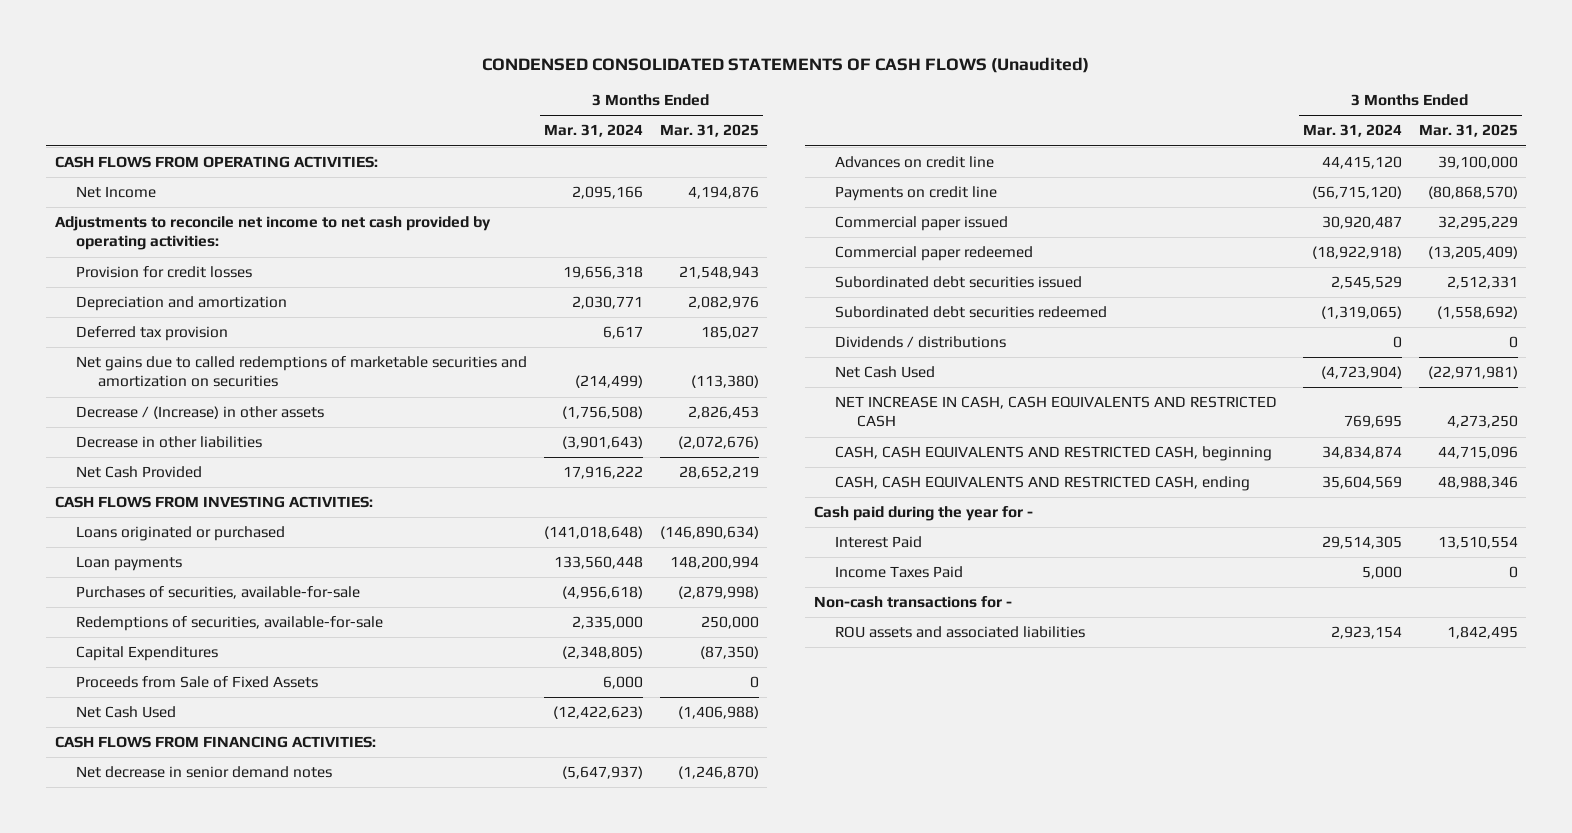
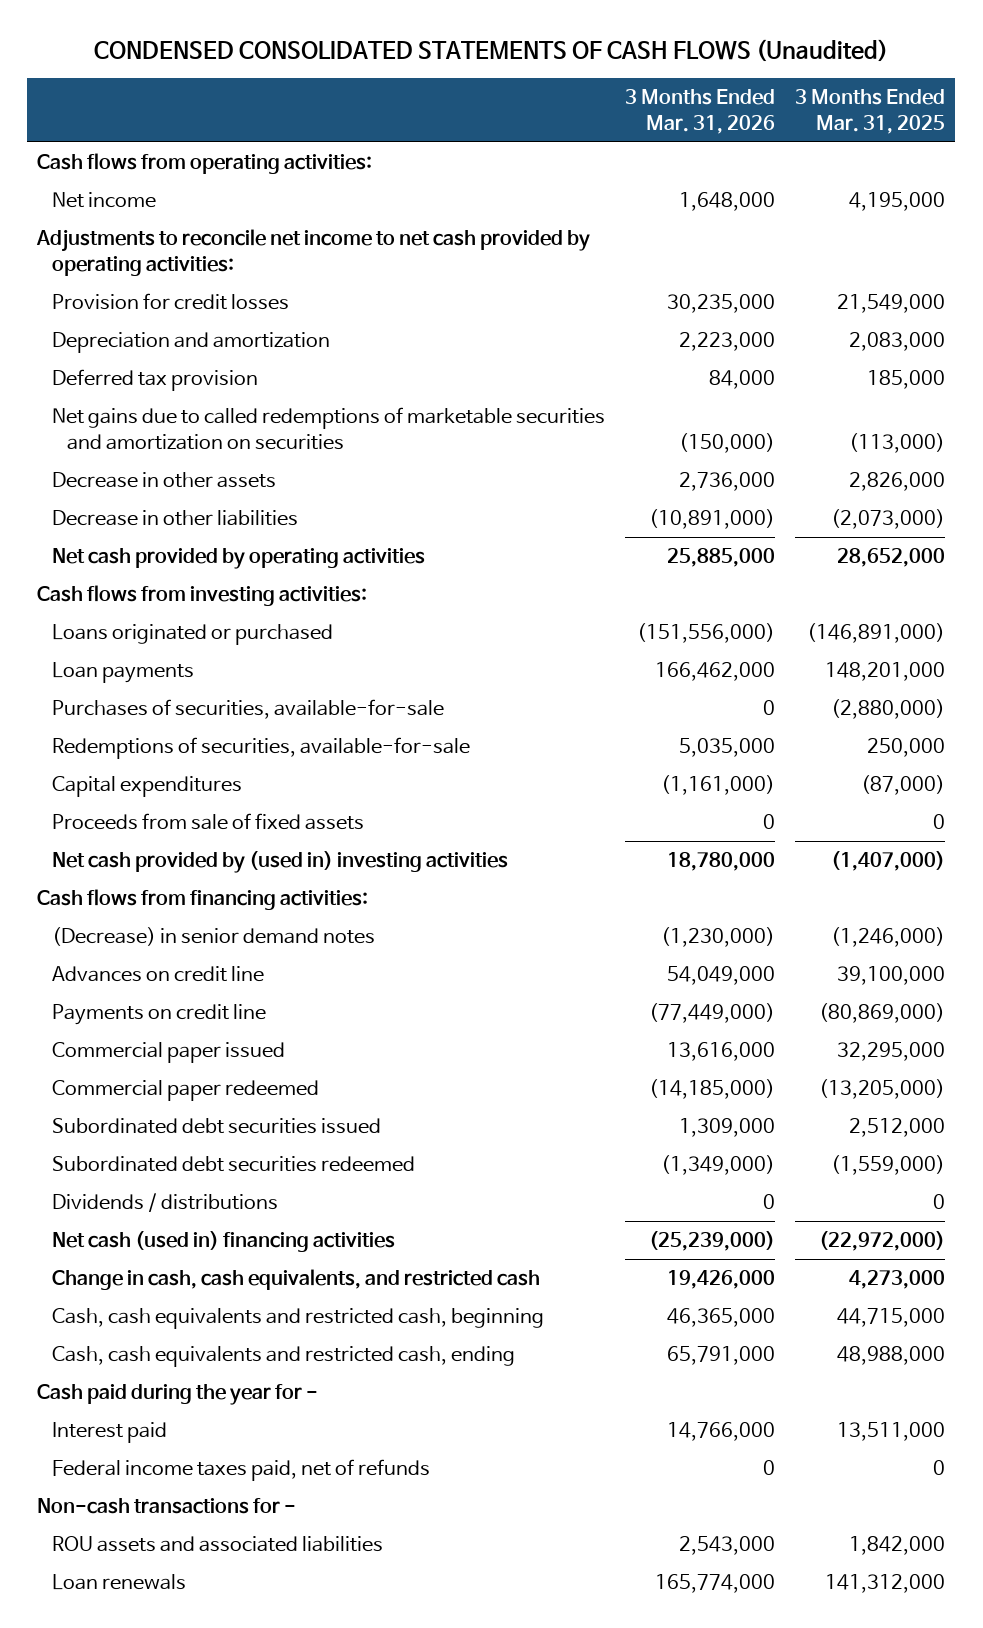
- | 3 Months Ended Mar. 31, 2024 | 3 Months Ended Mar. 31, 2025
+ | 3 Months Ended Mar. 31, 2026 | 3 Months Ended Mar. 31, 2025
- CASH FLOWS FROM OPERATING ACTIVITIES:
- Net Income | 2,095,166 | 4,194,876
+ Cash flows from operating activities:
+ Net income | 1,648,000 | 4,195,000
- Provision for credit losses | 19,656,318 | 21,548,943
- Depreciation and amortization | 2,030,771 | 2,082,976
- Deferred tax provision | 6,617 | 185,027
- Net gains due to called redemptions of marketable securities and amortization on securities | (214,499) | (113,380)
- Decrease / (Increase) in other assets | (1,756,508) | 2,826,453
- Decrease in other liabilities | (3,901,643) | (2,072,676)
- Net Cash Provided | 17,916,222 | 28,652,219
- CASH FLOWS FROM INVESTING ACTIVITIES:
- Loans originated or purchased | (141,018,648) | (146,890,634)
- Loan payments | 133,560,448 | 148,200,994
- Purchases of securities, available-for-sale | (4,956,618) | (2,879,998)
+ Provision for credit losses | 30,235,000 | 21,549,000
+ Depreciation and amortization | 2,223,000 | 2,083,000
+ Deferred tax provision | 84,000 | 185,000
+ Net gains due to called redemptions of marketable securities and amortization on securities | (150,000) | (113,000)
+ Decrease in other assets | 2,736,000 | 2,826,000
+ Decrease in other liabilities | (10,891,000) | (2,073,000)
+ Net cash provided by operating activities | 25,885,000 | 28,652,000
+ Cash flows from investing activities:
+ Loans originated or purchased | (151,556,000) | (146,891,000)
+ Loan payments | 166,462,000 | 148,201,000
+ Purchases of securities, available-for-sale | 0 | (2,880,000)
- Capital Expenditures | (2,348,805) | (87,350)
- Proceeds from Sale of Fixed Assets | 6,000 | 0
- Net Cash Used | (12,422,623) | (1,406,988)
- CASH FLOWS FROM FINANCING ACTIVITIES:
- Net decrease in senior demand notes | (5,647,937) | (1,246,870)
+ Capital expenditures | (1,161,000) | (87,000)
+ Proceeds from sale of fixed assets | 0 | 0
+ Net cash provided by (used in) investing activities | 18,780,000 | (1,407,000)
+ Cash flows from financing activities:
+ (Decrease) in senior demand notes | (1,230,000) | (1,246,000)
- Payments on credit line | (56,715,120) | (80,868,570)
- Commercial paper issued | 30,920,487 | 32,295,229
- Commercial paper redeemed | (18,922,918) | (13,205,409)
- Subordinated debt securities issued | 2,545,529 | 2,512,331
- Subordinated debt securities redeemed | (1,319,065) | (1,558,692)
+ Payments on credit line | (77,449,000) | (80,869,000)
+ Commercial paper issued | 13,616,000 | 32,295,000
+ Commercial paper redeemed | (14,185,000) | (13,205,000)
+ Subordinated debt securities issued | 1,309,000 | 2,512,000
+ Subordinated debt securities redeemed | (1,349,000) | (1,559,000)
- Net Cash Used | (4,723,904) | (22,971,981)
- NET INCREASE IN CASH, CASH EQUIVALENTS AND RESTRICTED CASH | 769,695 | 4,273,250
- CASH, CASH EQUIVALENTS AND RESTRICTED CASH, beginning | 34,834,874 | 44,715,096
- CASH, CASH EQUIVALENTS AND RESTRICTED CASH, ending | 35,604,569 | 48,988,346
+ Net cash (used in) financing activities | (25,239,000) | (22,972,000)
+ Change in cash, cash equivalents, and restricted cash | 19,426,000 | 4,273,000
+ Cash, cash equivalents and restricted cash, beginning | 46,365,000 | 44,715,000
+ Cash, cash equivalents and restricted cash, ending | 65,791,000 | 48,988,000
- Interest Paid | 29,514,305 | 13,510,554
- Income Taxes Paid | 5,000 | 0
+ Interest paid | 14,766,000 | 13,511,000
+ Federal income taxes paid, net of refunds | 0 | 0
- ROU assets and associated liabilities | 2,923,154 | 1,842,495
+ ROU assets and associated liabilities | 2,543,000 | 1,842,000
+ Loan renewals | 165,774,000 | 141,312,000

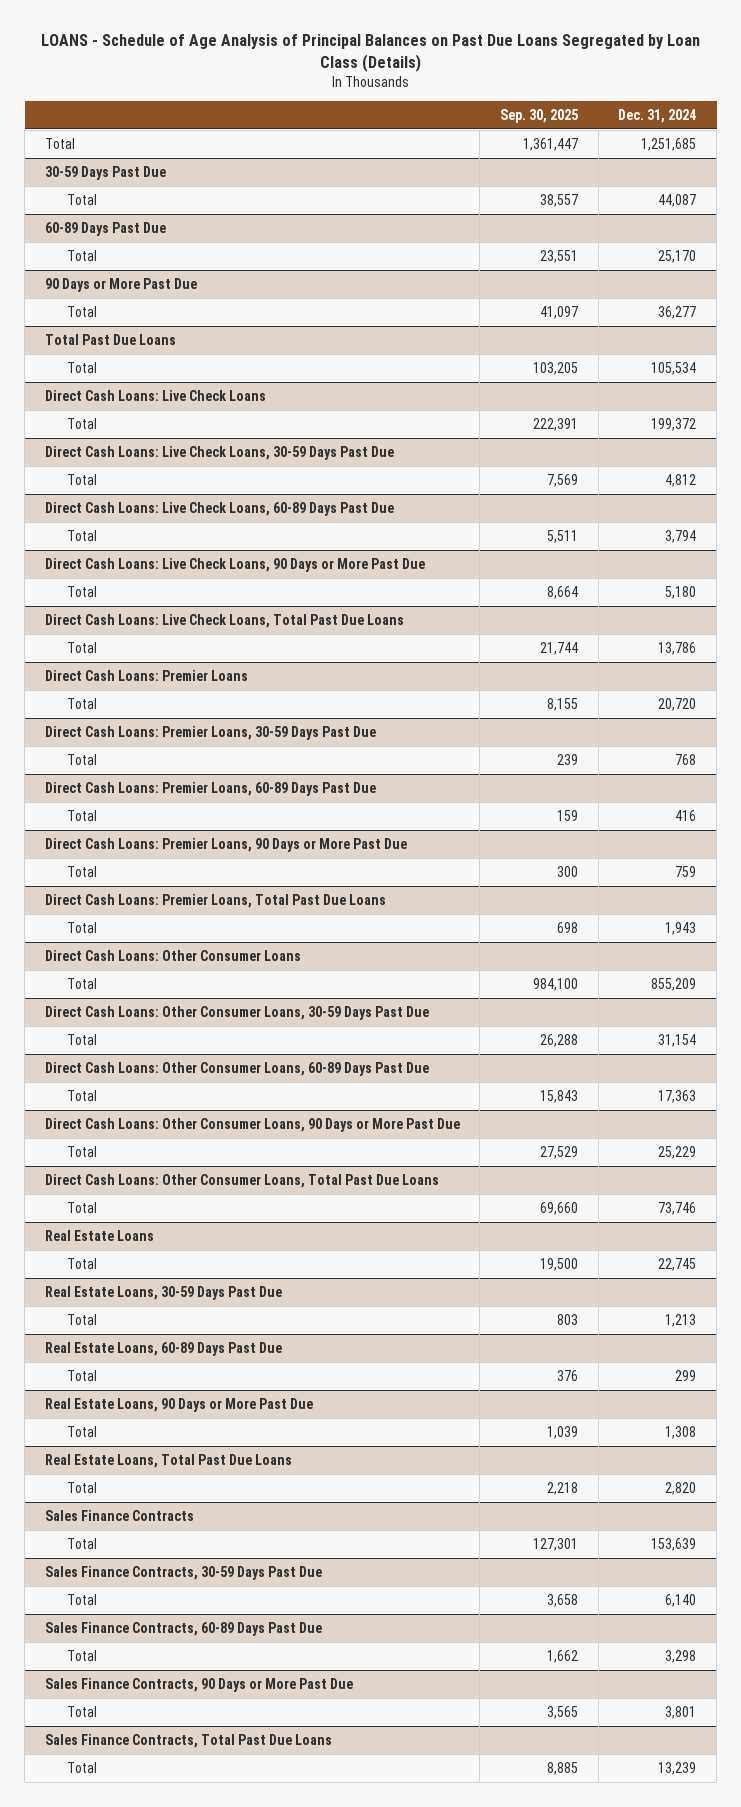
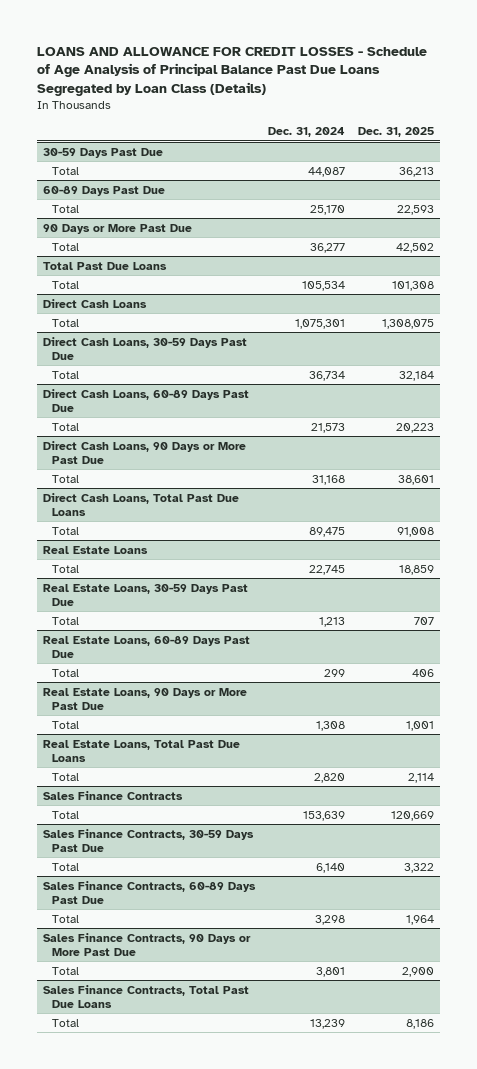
- LOANS - Schedule of Age Analysis of Principal Balances on Past Due Loans Segregated by Loan Class (Details)
+ LOANS AND ALLOWANCE FOR CREDIT LOSSES - Schedule of Age Analysis of Principal Balance Past Due Loans Segregated by Loan Class (Details)
- | Sep. 30, 2025 | Dec. 31, 2024
+ | Dec. 31, 2024 | Dec. 31, 2025
- Total | 1,361,447 | 1,251,685
- Direct Cash Loans: Live Check Loans
- Total | 222,391 | 199,372
- Direct Cash Loans: Live Check Loans, 30-59 Days Past Due
- Total | 7,569 | 4,812
- Direct Cash Loans: Live Check Loans, 60-89 Days Past Due
- Total | 5,511 | 3,794
- Direct Cash Loans: Live Check Loans, 90 Days or More Past Due
- Total | 8,664 | 5,180
- Direct Cash Loans: Live Check Loans, Total Past Due Loans
- Total | 21,744 | 13,786
- Direct Cash Loans: Premier Loans
- Total | 8,155 | 20,720
- Direct Cash Loans: Premier Loans, 30-59 Days Past Due
- Total | 239 | 768
- Direct Cash Loans: Premier Loans, 60-89 Days Past Due
- Total | 159 | 416
- Direct Cash Loans: Premier Loans, 90 Days or More Past Due
- Total | 300 | 759
- Direct Cash Loans: Premier Loans, Total Past Due Loans
- Total | 698 | 1,943
- Direct Cash Loans: Other Consumer Loans
- Total | 984,100 | 855,209
- Direct Cash Loans: Other Consumer Loans, 30-59 Days Past Due
- Total | 26,288 | 31,154
- Direct Cash Loans: Other Consumer Loans, 60-89 Days Past Due
- Total | 15,843 | 17,363
- Direct Cash Loans: Other Consumer Loans, 90 Days or More Past Due
- Total | 27,529 | 25,229
- Direct Cash Loans: Other Consumer Loans, Total Past Due Loans
- Total | 69,660 | 73,746
+ Direct Cash Loans
+ Total | 1,075,301 | 1,308,075
+ Direct Cash Loans, 30-59 Days Past Due
+ Total | 36,734 | 32,184
+ Direct Cash Loans, 60-89 Days Past Due
+ Total | 21,573 | 20,223
+ Direct Cash Loans, 90 Days or More Past Due
+ Total | 31,168 | 38,601
+ Direct Cash Loans, Total Past Due Loans
+ Total | 89,475 | 91,008

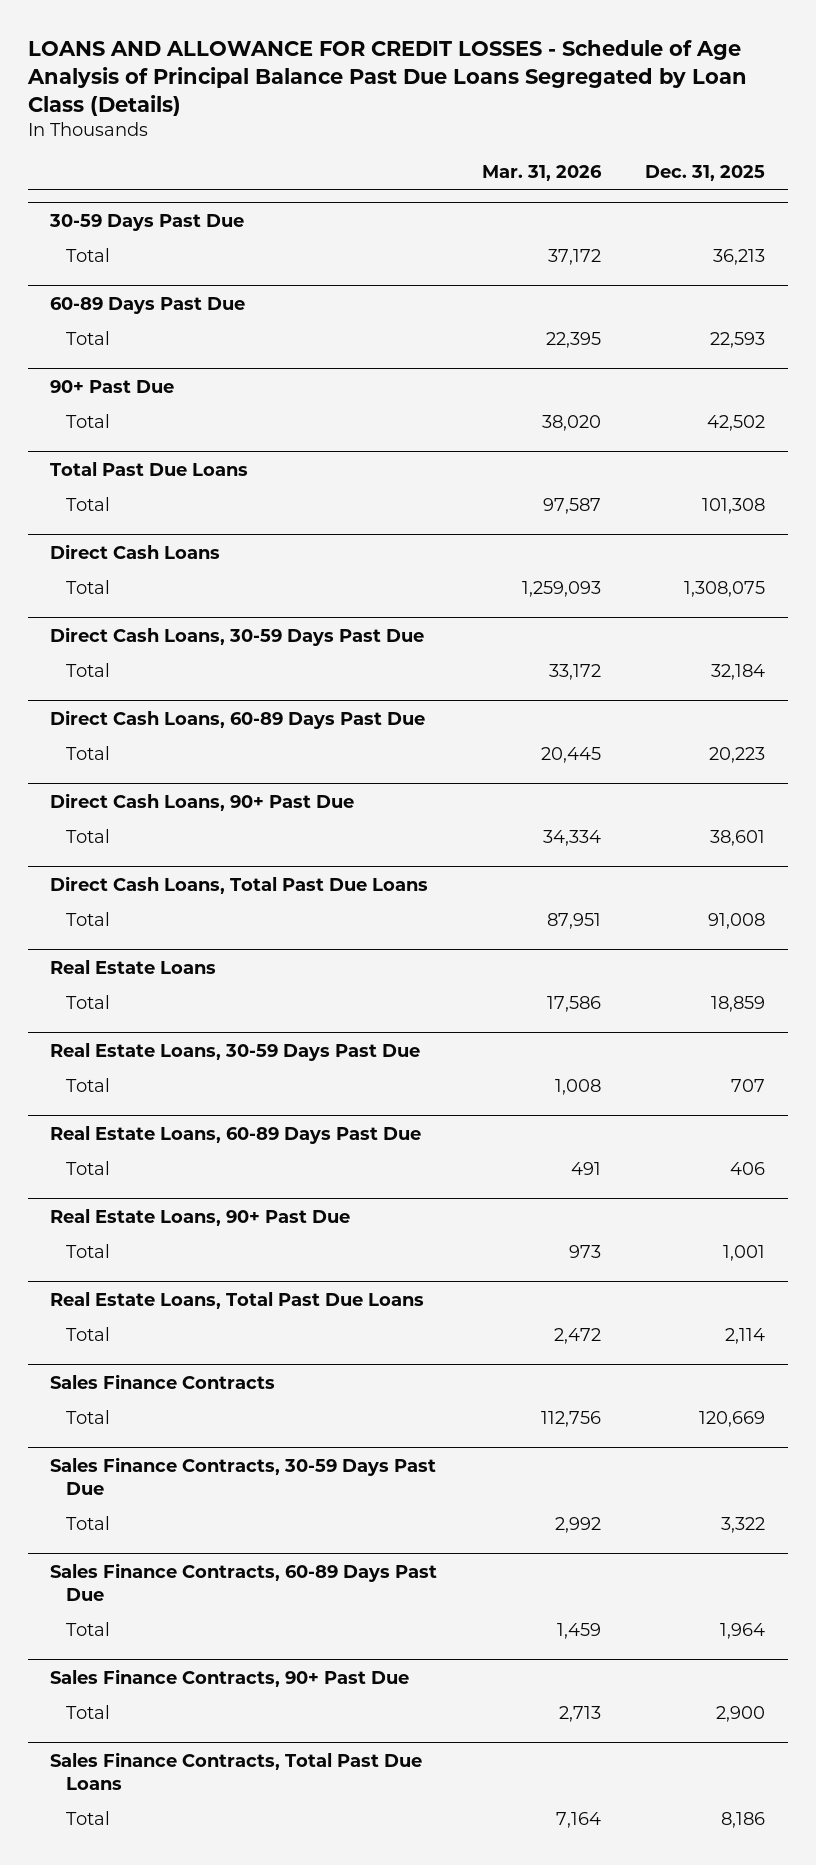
- | Dec. 31, 2024 | Dec. 31, 2025
+ | Mar. 31, 2026 | Dec. 31, 2025
- 90 Days or More Past Due
+ 90+ Past Due
- Direct Cash Loans, 90 Days or More Past Due
+ Direct Cash Loans, 90+ Past Due
- Real Estate Loans, 90 Days or More Past Due
+ Real Estate Loans, 90+ Past Due
- Sales Finance Contracts, 90 Days or More Past Due
+ Sales Finance Contracts, 90+ Past Due

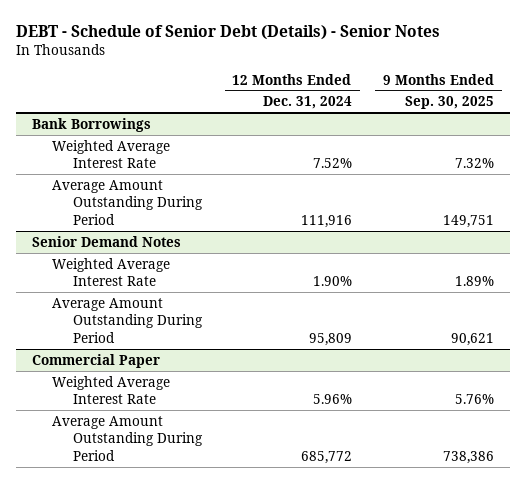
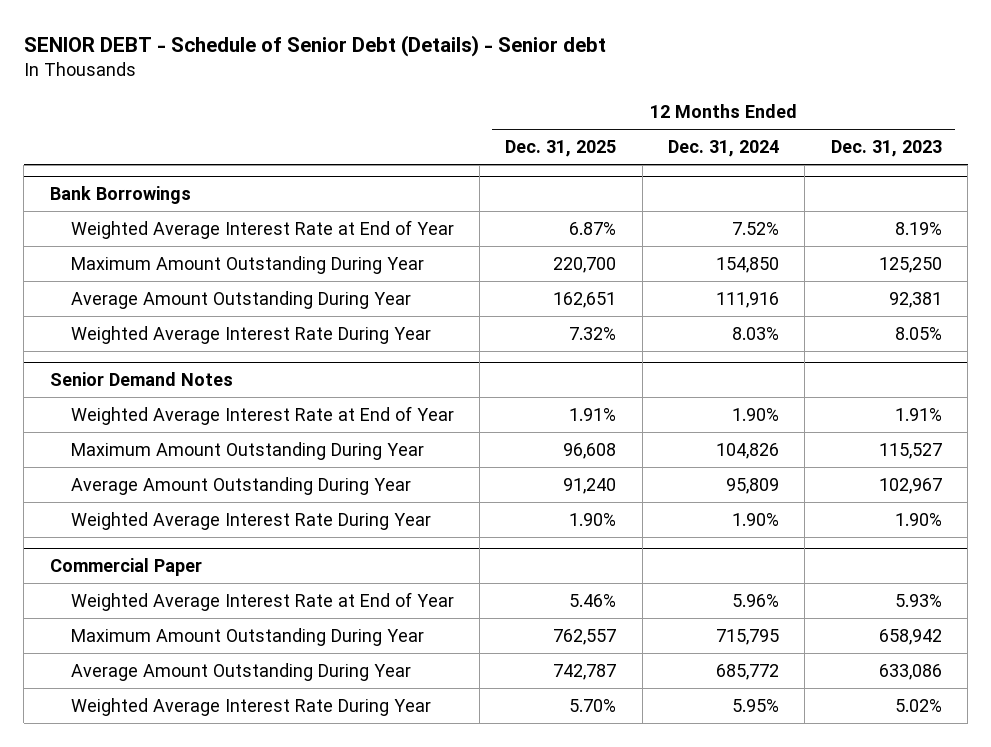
- DEBT - Schedule of Senior Debt (Details) - Senior Notes
+ SENIOR DEBT - Schedule of Senior Debt (Details) - Senior debt
- | 12 Months Ended Dec. 31, 2024 | 9 Months Ended Sep. 30, 2025
+ | 12 Months Ended Dec. 31, 2025 | 12 Months Ended Dec. 31, 2024 | 12 Months Ended Dec. 31, 2023
@ Bank Borrowings
- Weighted Average Interest Rate | 7.52% | 7.32%
- Average Amount Outstanding During Period | 111,916 | 149,751
+ Weighted Average Interest Rate at End of Year | 6.87% | 7.52% | 8.19%
+ Maximum Amount Outstanding During Year | 220,700 | 154,850 | 125,250
+ Average Amount Outstanding During Year | 162,651 | 111,916 | 92,381
+ Weighted Average Interest Rate During Year | 7.32% | 8.03% | 8.05%
@ Senior Demand Notes
- Weighted Average Interest Rate | 1.90% | 1.89%
- Average Amount Outstanding During Period | 95,809 | 90,621
+ Weighted Average Interest Rate at End of Year | 1.91% | 1.90% | 1.91%
+ Maximum Amount Outstanding During Year | 96,608 | 104,826 | 115,527
+ Average Amount Outstanding During Year | 91,240 | 95,809 | 102,967
+ Weighted Average Interest Rate During Year | 1.90% | 1.90% | 1.90%
@ Commercial Paper
- Weighted Average Interest Rate | 5.96% | 5.76%
- Average Amount Outstanding During Period | 685,772 | 738,386
+ Weighted Average Interest Rate at End of Year | 5.46% | 5.96% | 5.93%
+ Maximum Amount Outstanding During Year | 762,557 | 715,795 | 658,942
+ Average Amount Outstanding During Year | 742,787 | 685,772 | 633,086
+ Weighted Average Interest Rate During Year | 5.70% | 5.95% | 5.02%

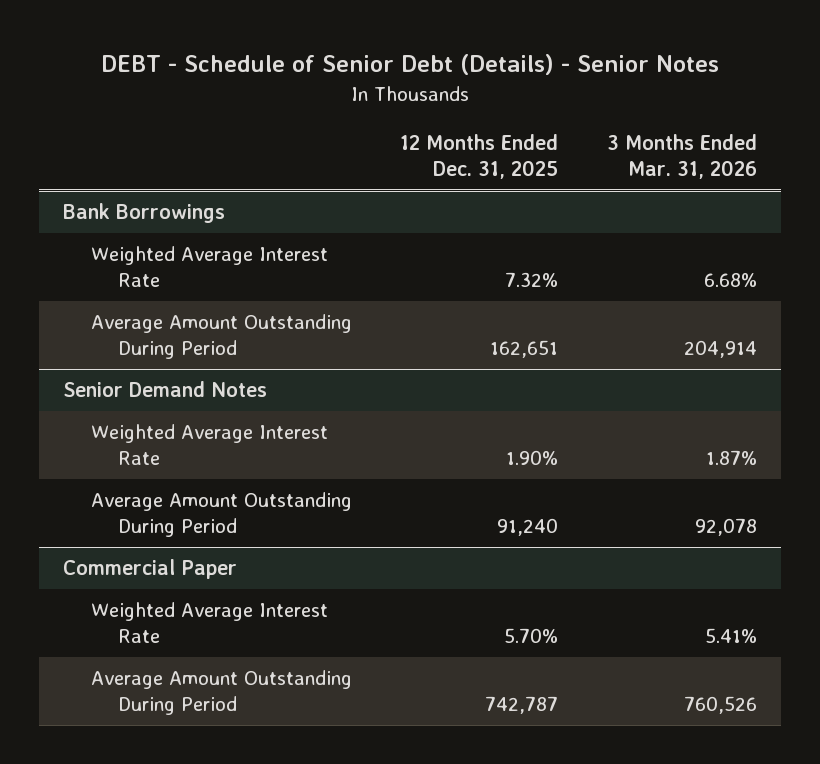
- SENIOR DEBT - Schedule of Senior Debt (Details) - Senior debt
+ DEBT - Schedule of Senior Debt (Details) - Senior Notes
- | 12 Months Ended Dec. 31, 2025 | 12 Months Ended Dec. 31, 2024 | 12 Months Ended Dec. 31, 2023
+ | 12 Months Ended Dec. 31, 2025 | 3 Months Ended Mar. 31, 2026
@ Bank Borrowings
- Weighted Average Interest Rate at End of Year | 6.87% | 7.52% | 8.19%
- Maximum Amount Outstanding During Year | 220,700 | 154,850 | 125,250
- Average Amount Outstanding During Year | 162,651 | 111,916 | 92,381
- Weighted Average Interest Rate During Year | 7.32% | 8.03% | 8.05%
+ Weighted Average Interest Rate | 7.32% | 6.68%
+ Average Amount Outstanding During Period | 162,651 | 204,914
@ Senior Demand Notes
- Weighted Average Interest Rate at End of Year | 1.91% | 1.90% | 1.91%
- Maximum Amount Outstanding During Year | 96,608 | 104,826 | 115,527
- Average Amount Outstanding During Year | 91,240 | 95,809 | 102,967
- Weighted Average Interest Rate During Year | 1.90% | 1.90% | 1.90%
+ Weighted Average Interest Rate | 1.90% | 1.87%
+ Average Amount Outstanding During Period | 91,240 | 92,078
@ Commercial Paper
- Weighted Average Interest Rate at End of Year | 5.46% | 5.96% | 5.93%
- Maximum Amount Outstanding During Year | 762,557 | 715,795 | 658,942
- Average Amount Outstanding During Year | 742,787 | 685,772 | 633,086
- Weighted Average Interest Rate During Year | 5.70% | 5.95% | 5.02%
+ Weighted Average Interest Rate | 5.70% | 5.41%
+ Average Amount Outstanding During Period | 742,787 | 760,526

